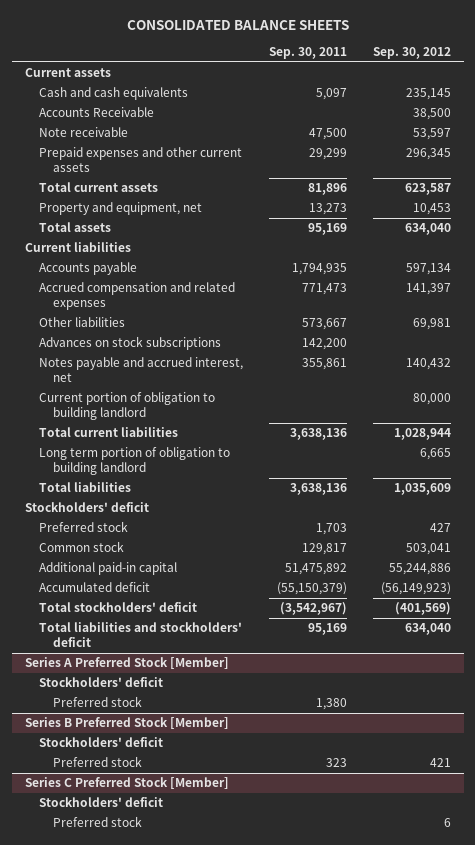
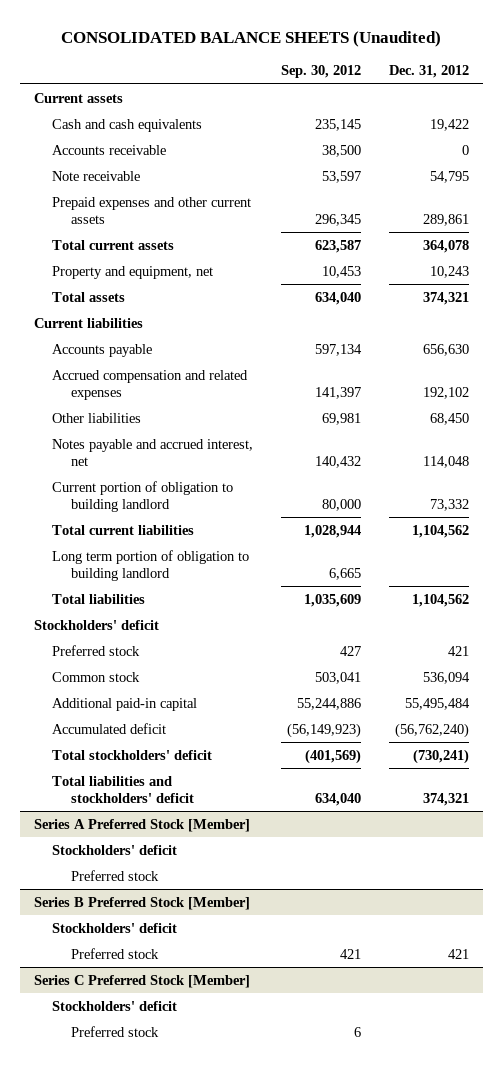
- CONSOLIDATED BALANCE SHEETS
+ CONSOLIDATED BALANCE SHEETS (Unaudited)
- | Sep. 30, 2011 | Sep. 30, 2012
+ | Sep. 30, 2012 | Dec. 31, 2012
- Accounts Receivable | | 38,500
+ Accounts receivable | 38,500 | 0
- Advances on stock subscriptions | 142,200 |

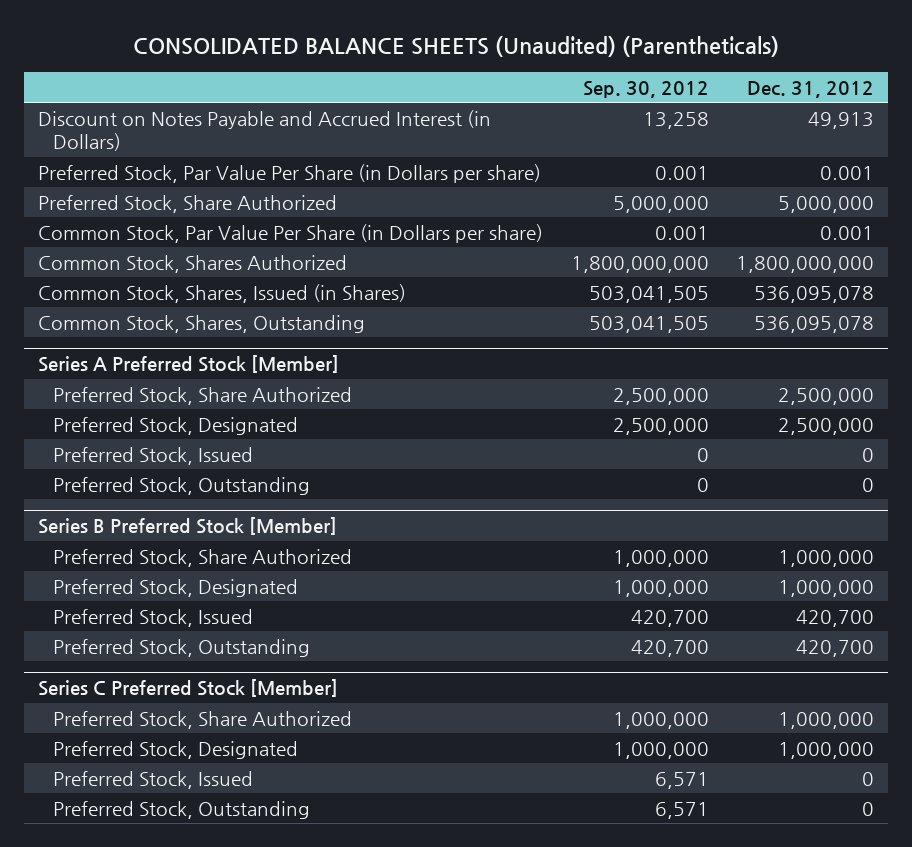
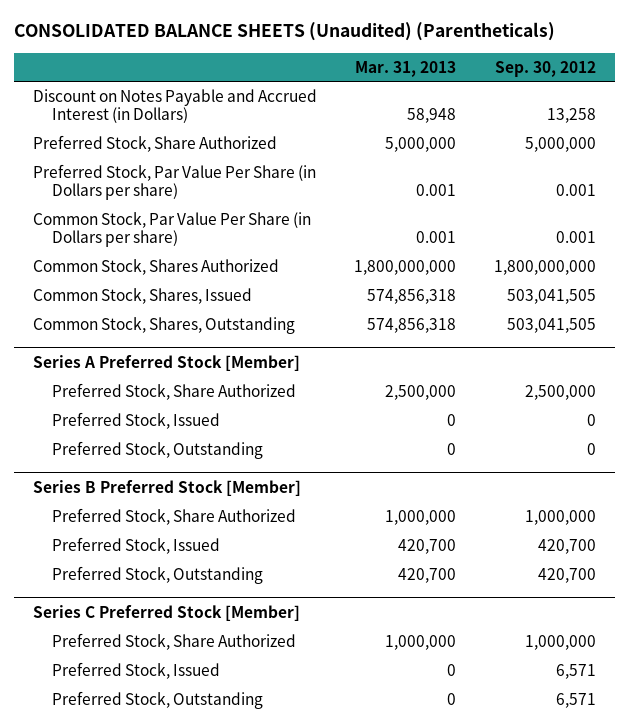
- | Sep. 30, 2012 | Dec. 31, 2012
+ | Mar. 31, 2013 | Sep. 30, 2012
moved down: Preferred Stock, Par Value Per Share (in Dollars per share) | 0.001 | 0.001
- Common Stock, Shares, Issued (in Shares) | 503,041,505 | 536,095,078
+ Common Stock, Shares, Issued | 574,856,318 | 503,041,505
@ Series A Preferred Stock [Member]
- Preferred Stock, Designated | 2,500,000 | 2,500,000
@ Series B Preferred Stock [Member]
- Preferred Stock, Designated | 1,000,000 | 1,000,000
@ Series C Preferred Stock [Member]
- Preferred Stock, Designated | 1,000,000 | 1,000,000

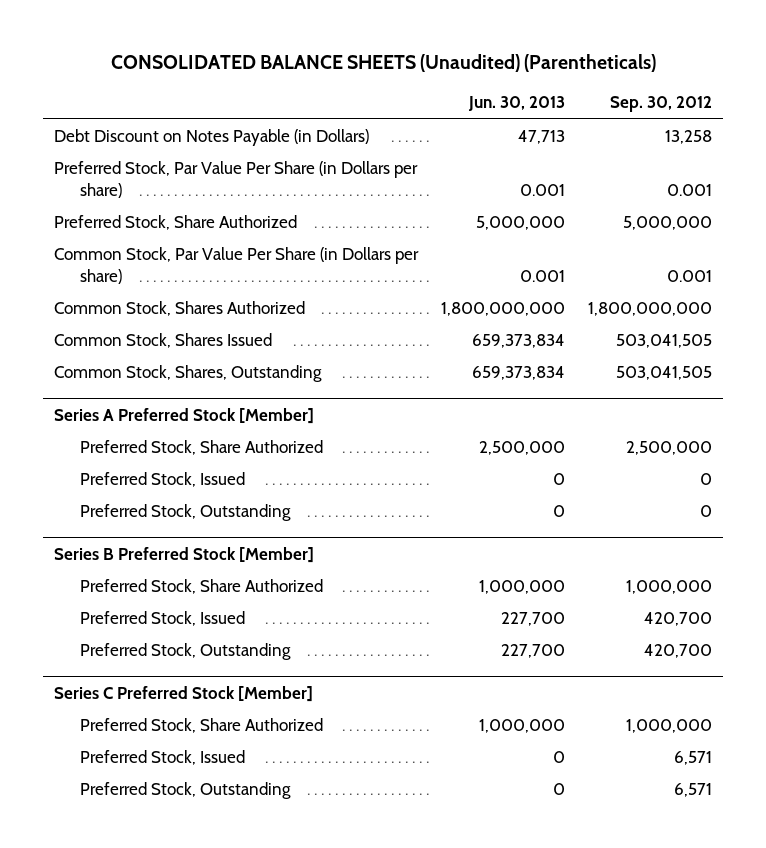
- | Mar. 31, 2013 | Sep. 30, 2012
+ | Jun. 30, 2013 | Sep. 30, 2012
- Discount on Notes Payable and Accrued Interest (in Dollars) | 58,948 | 13,258
+ Debt Discount on Notes Payable (in Dollars) | 47,713 | 13,258
moved down: Preferred Stock, Share Authorized | 5,000,000 | 5,000,000
- Common Stock, Shares, Issued | 574,856,318 | 503,041,505
+ Common Stock, Shares Issued | 659,373,834 | 503,041,505

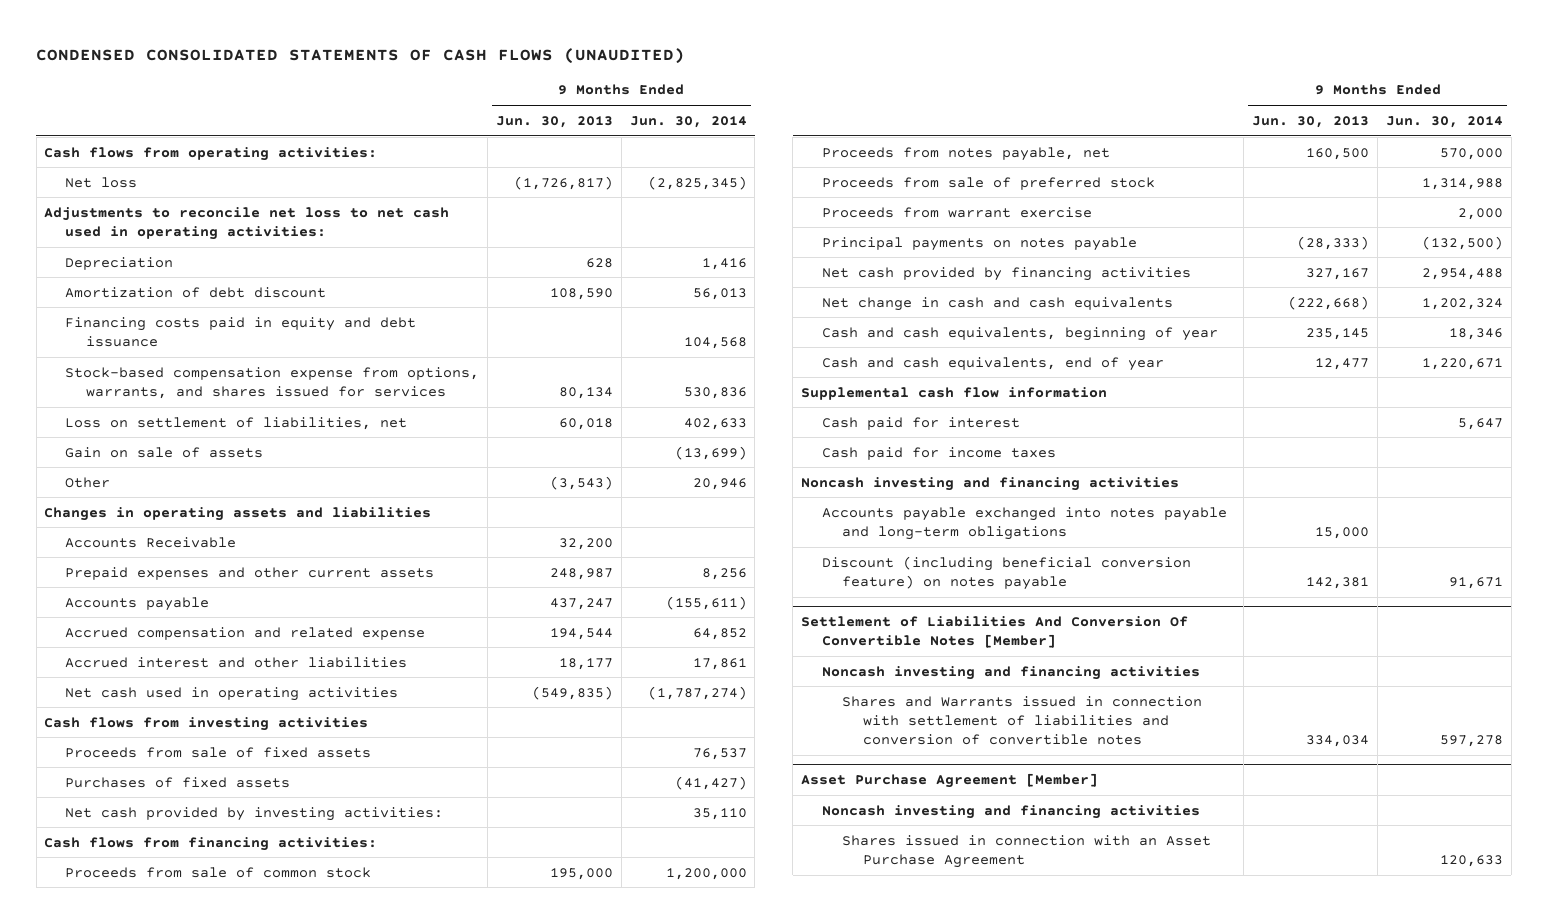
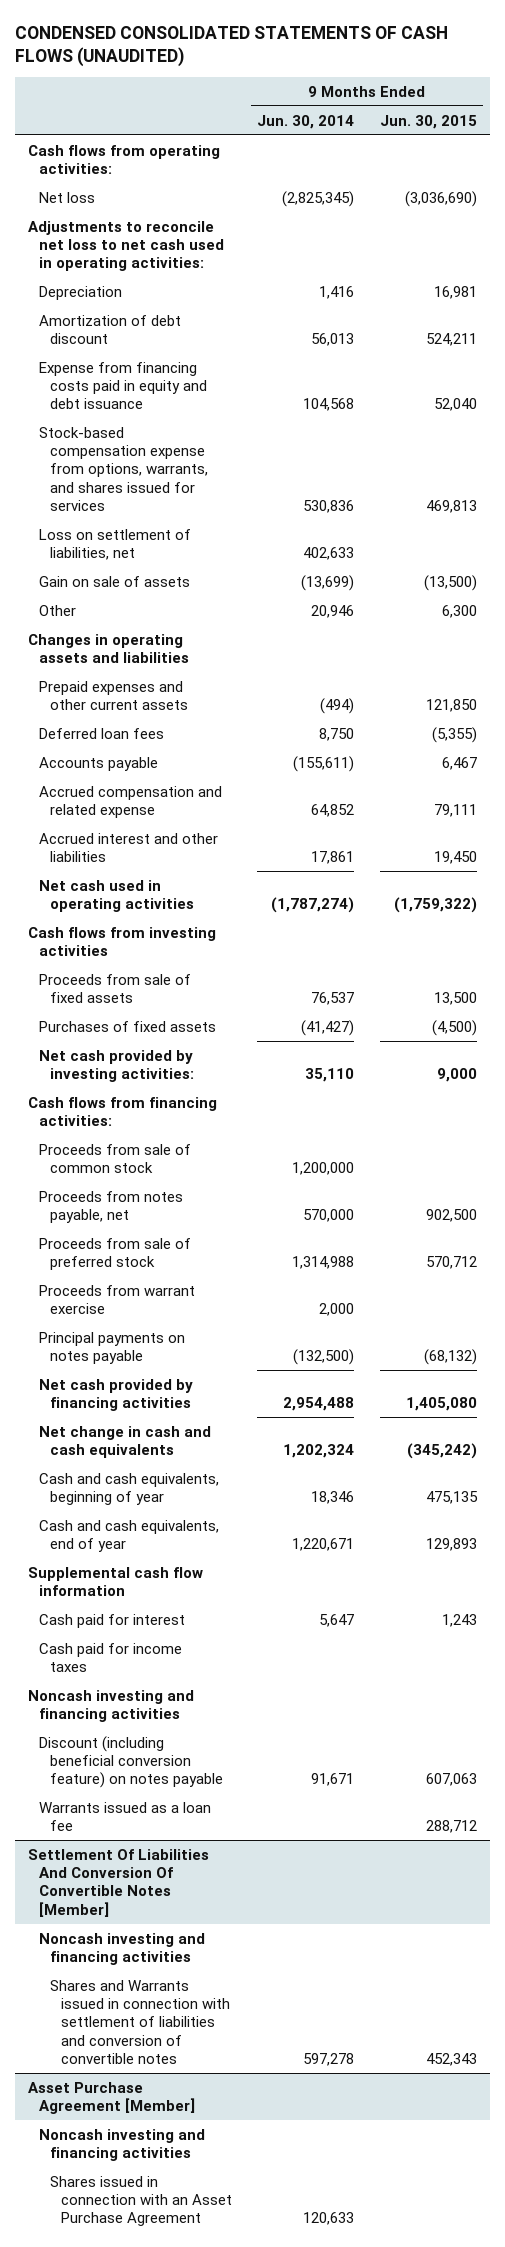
- | 9 Months Ended Jun. 30, 2013 | 9 Months Ended Jun. 30, 2014
+ | 9 Months Ended Jun. 30, 2014 | 9 Months Ended Jun. 30, 2015
- Financing costs paid in equity and debt issuance | | 104,568
+ Expense from financing costs paid in equity and debt issuance | 104,568 | 52,040
- Accounts Receivable | 32,200 |
- Prepaid expenses and other current assets | 248,987 | 8,256
+ Prepaid expenses and other current assets | (494) | 121,850
+ Deferred loan fees | 8,750 | (5,355)
- Accounts payable exchanged into notes payable and long-term obligations | 15,000 |
- Settlement of Liabilities And Conversion Of Convertible Notes [Member]
+ Warrants issued as a loan fee | | 288,712
+ Settlement Of Liabilities And Conversion Of Convertible Notes [Member]

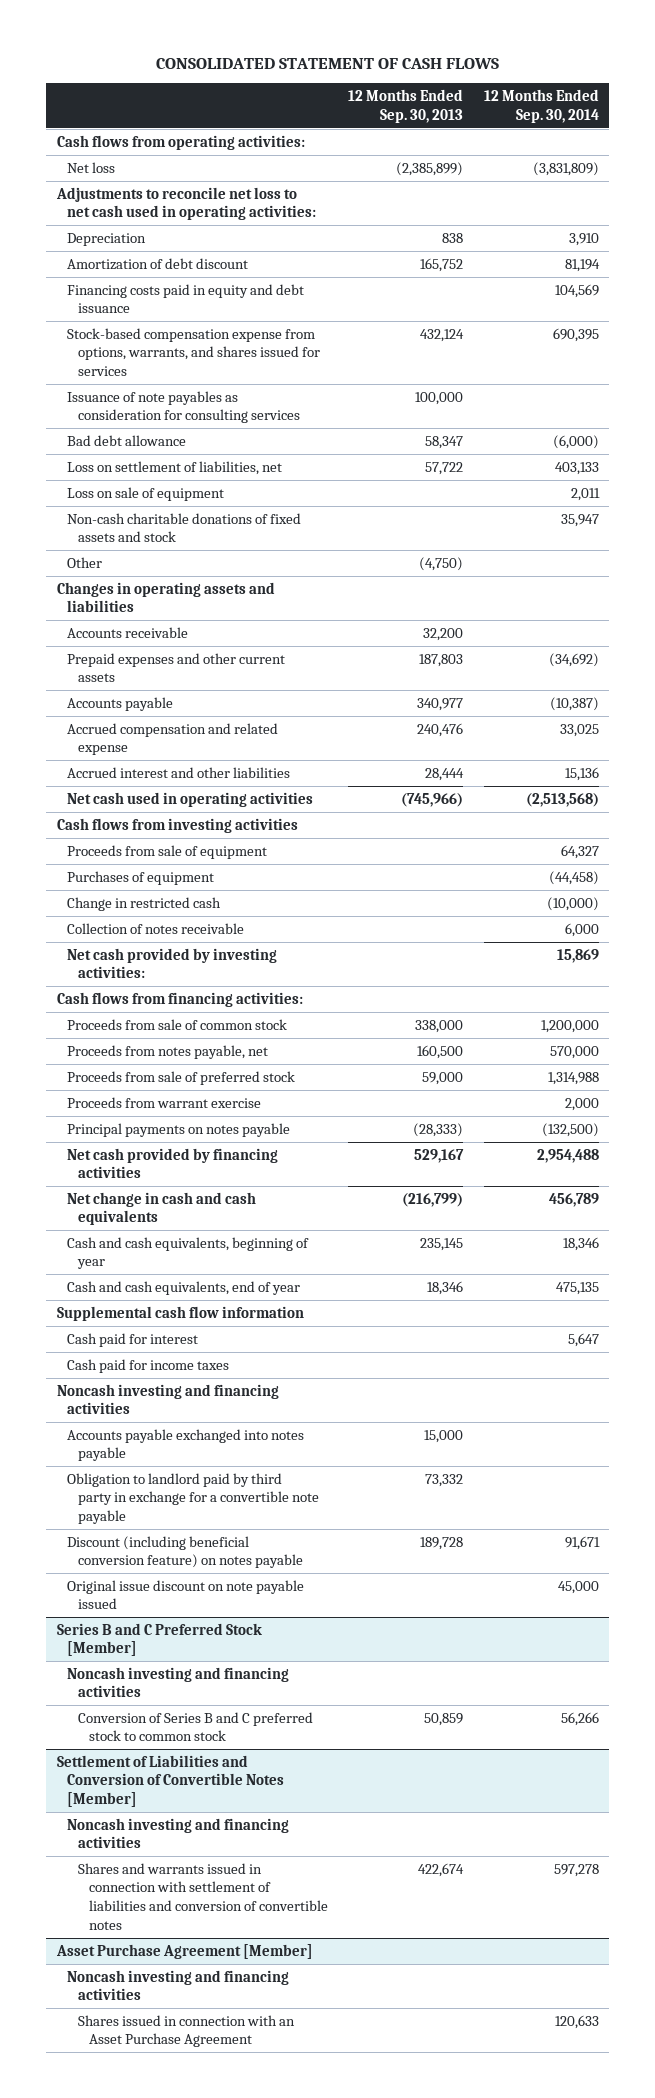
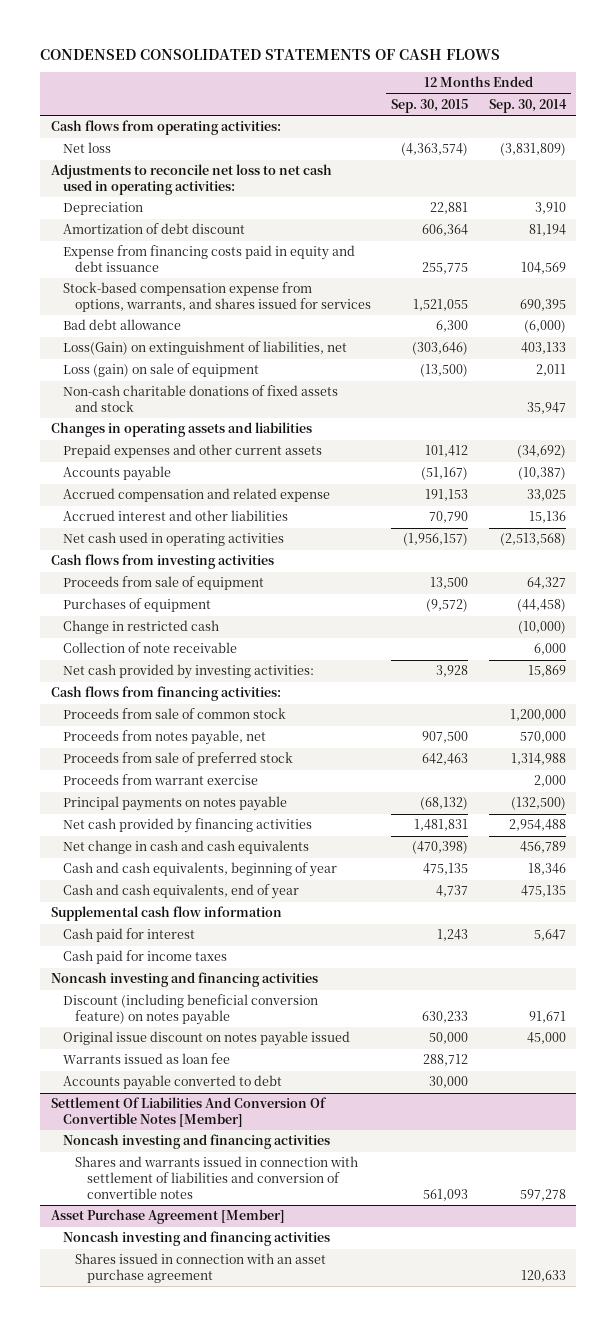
- CONSOLIDATED STATEMENT OF CASH FLOWS
+ CONDENSED CONSOLIDATED STATEMENTS OF CASH FLOWS
- | 12 Months Ended Sep. 30, 2013 | 12 Months Ended Sep. 30, 2014
+ | 12 Months Ended Sep. 30, 2015 | 12 Months Ended Sep. 30, 2014
- Financing costs paid in equity and debt issuance | | 104,569
+ Expense from financing costs paid in equity and debt issuance | 255,775 | 104,569
- Issuance of note payables as consideration for consulting services | 100,000 |
- Loss on settlement of liabilities, net | 57,722 | 403,133
- Loss on sale of equipment | | 2,011
+ Loss(Gain) on extinguishment of liabilities, net | (303,646) | 403,133
+ Loss (gain) on sale of equipment | (13,500) | 2,011
- Other | (4,750) |
- Accounts receivable | 32,200 |
- Collection of notes receivable | | 6,000
+ Collection of note receivable | | 6,000
- Accounts payable exchanged into notes payable | 15,000 |
- Obligation to landlord paid by third party in exchange for a convertible note payable | 73,332 |
- Original issue discount on note payable issued | | 45,000
- Series B and C Preferred Stock [Member]
- Noncash investing and financing activities
- Conversion of Series B and C preferred stock to common stock | 50,859 | 56,266
- Settlement of Liabilities and Conversion of Convertible Notes [Member]
+ Original issue discount on notes payable issued | 50,000 | 45,000
+ Warrants issued as loan fee | 288,712 |
+ Accounts payable converted to debt | 30,000 |
+ Settlement Of Liabilities And Conversion Of Convertible Notes [Member]
@ Asset Purchase Agreement [Member]
- Shares issued in connection with an Asset Purchase Agreement | | 120,633
+ Shares issued in connection with an asset purchase agreement | | 120,633

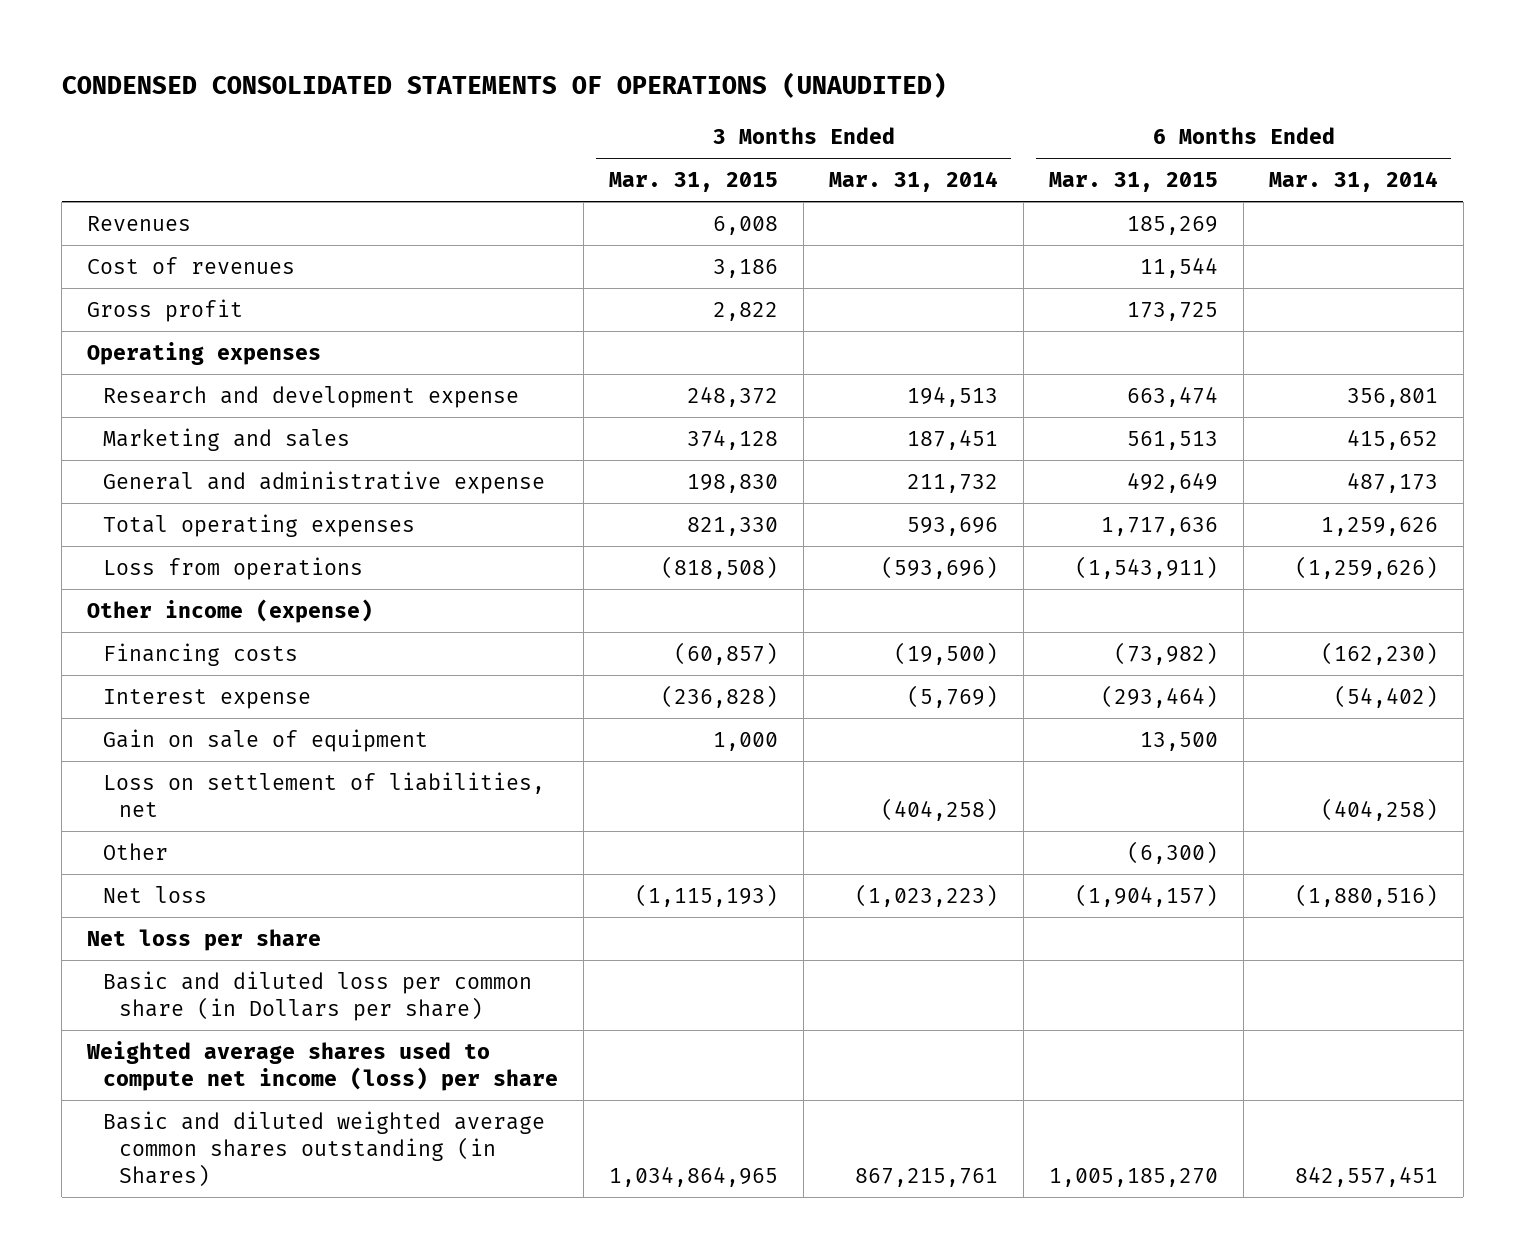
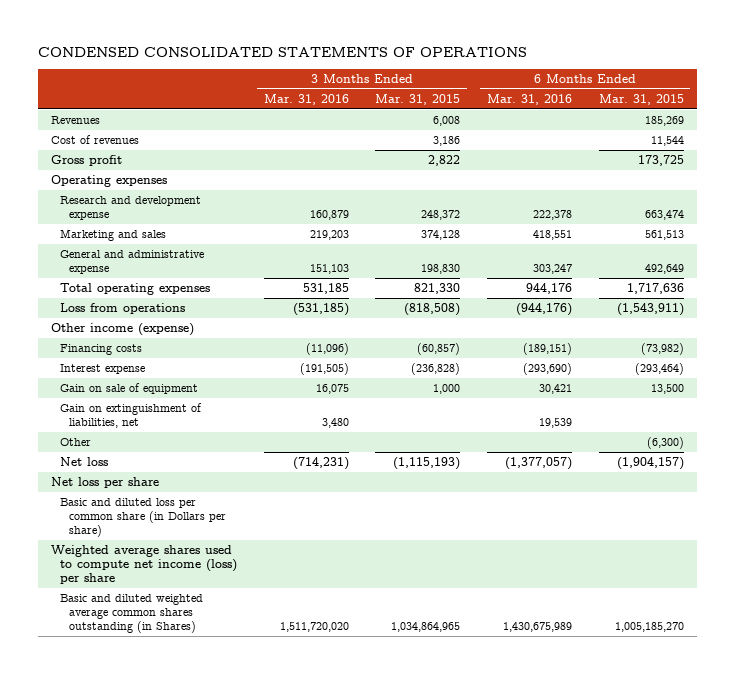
- CONDENSED CONSOLIDATED STATEMENTS OF OPERATIONS (UNAUDITED)
+ CONDENSED CONSOLIDATED STATEMENTS OF OPERATIONS
- | 3 Months Ended Mar. 31, 2015 | 3 Months Ended Mar. 31, 2014 | 6 Months Ended Mar. 31, 2015 | 6 Months Ended Mar. 31, 2014
+ | 3 Months Ended Mar. 31, 2016 | 3 Months Ended Mar. 31, 2015 | 6 Months Ended Mar. 31, 2016 | 6 Months Ended Mar. 31, 2015
- Loss on settlement of liabilities, net | | (404,258) | | (404,258)
+ Gain on extinguishment of liabilities, net | 3,480 | | 19,539 |

